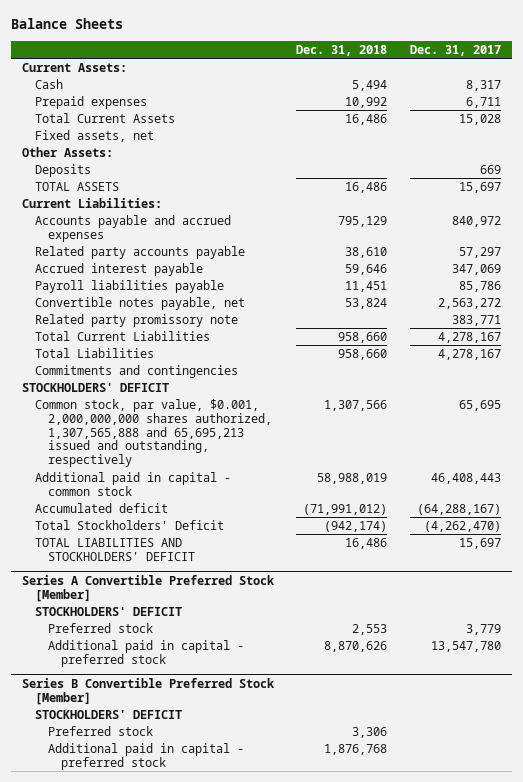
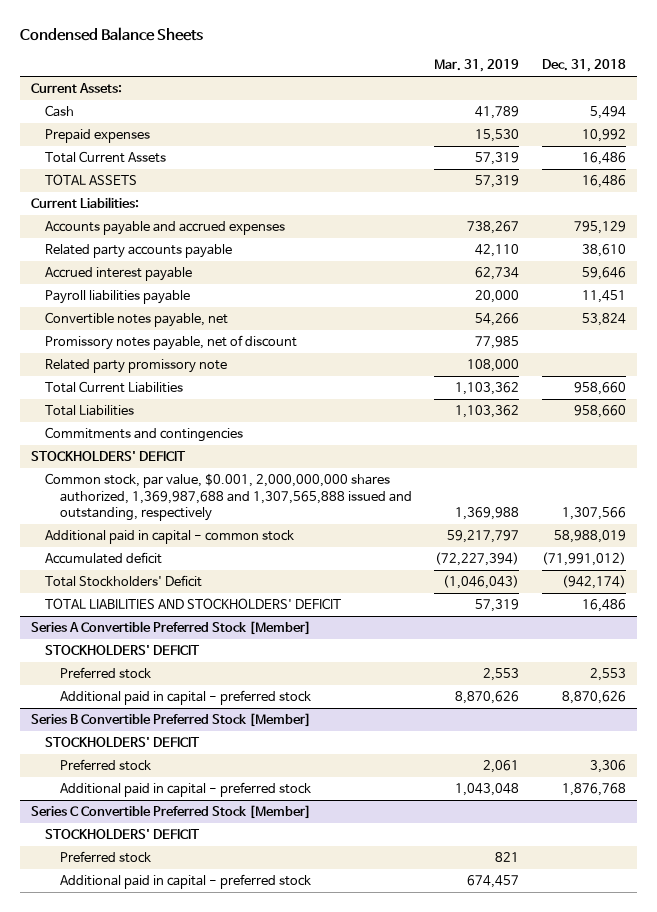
- Balance Sheets
+ Condensed Balance Sheets
- | Dec. 31, 2018 | Dec. 31, 2017
+ | Mar. 31, 2019 | Dec. 31, 2018
- Fixed assets, net
- Other Assets:
- Deposits | | 669
+ Promissory notes payable, net of discount | 77,985 |
- Common stock, par value, $0.001, 2,000,000,000 shares authorized, 1,307,565,888 and 65,695,213 issued and outstanding, respectively | 1,307,566 | 65,695
+ Common stock, par value, $0.001, 2,000,000,000 shares authorized, 1,369,987,688 and 1,307,565,888 issued and outstanding, respectively | 1,369,988 | 1,307,566
+ Series C Convertible Preferred Stock [Member]
+ STOCKHOLDERS' DEFICIT
+ Preferred stock | 821 |
+ Additional paid in capital - preferred stock | 674,457 |

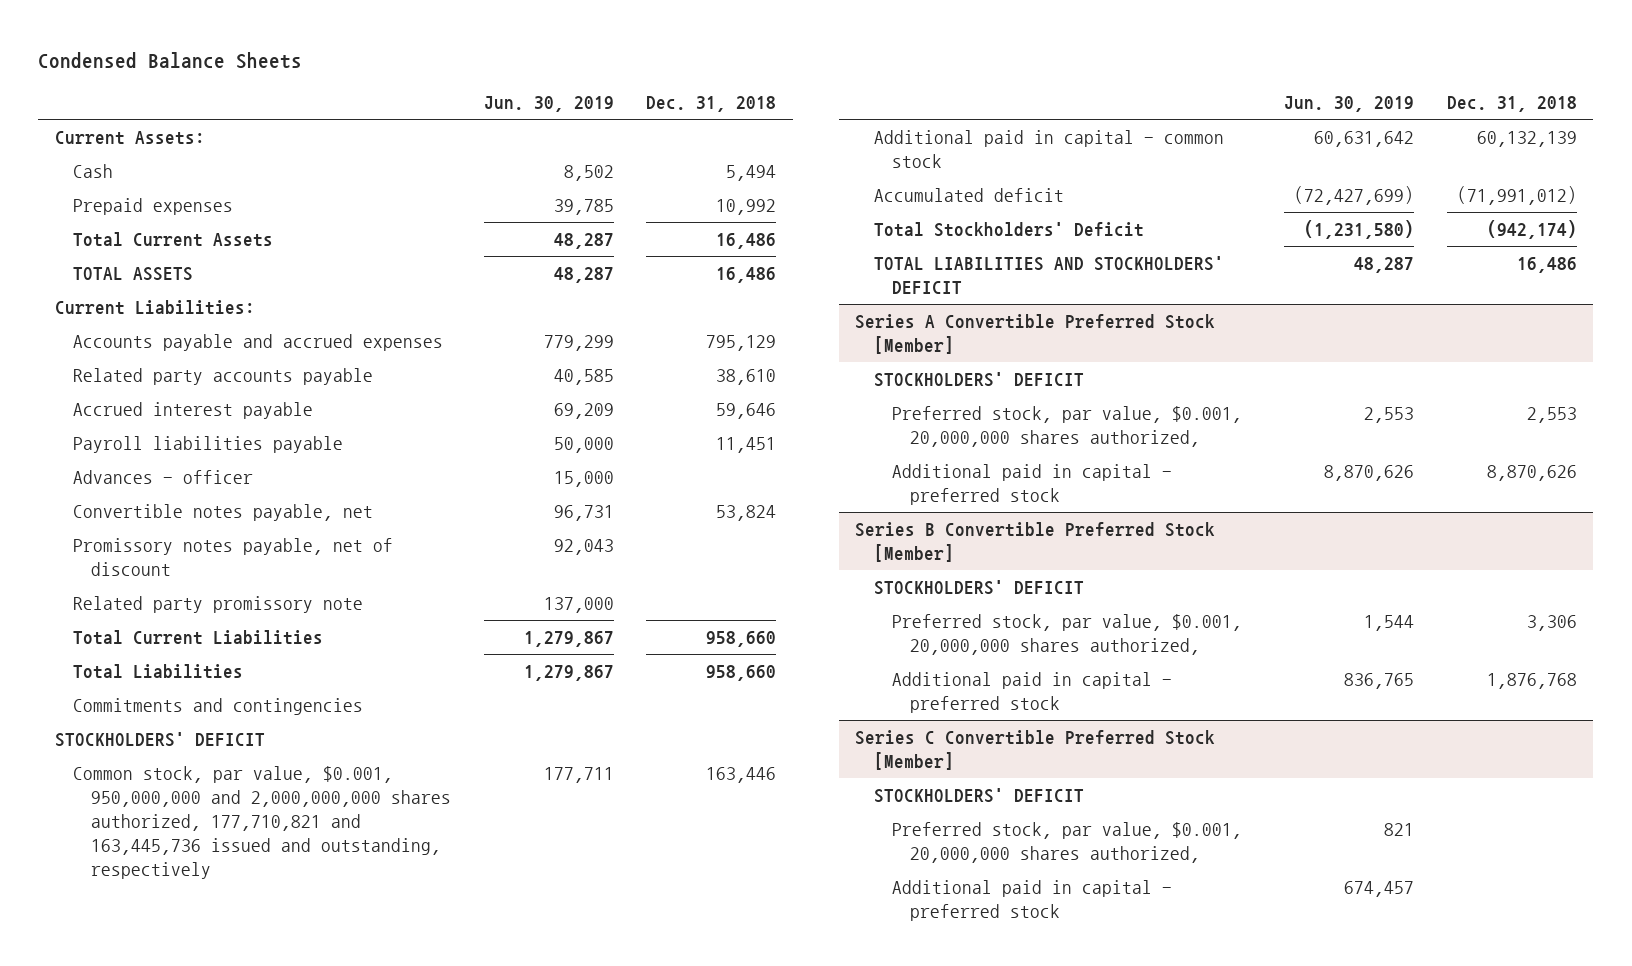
- | Mar. 31, 2019 | Dec. 31, 2018
+ | Jun. 30, 2019 | Dec. 31, 2018
+ Advances - officer | 15,000 |
- Common stock, par value, $0.001, 2,000,000,000 shares authorized, 1,369,987,688 and 1,307,565,888 issued and outstanding, respectively | 1,369,988 | 1,307,566
- Additional paid in capital - common stock | 59,217,797 | 58,988,019
+ Common stock, par value, $0.001, 950,000,000 and 2,000,000,000 shares authorized, 177,710,821 and 163,445,736 issued and outstanding, respectively | 177,711 | 163,446
+ Additional paid in capital - common stock | 60,631,642 | 60,132,139
@ Series A Convertible Preferred Stock [Member]
- Preferred stock | 2,553 | 2,553
+ Preferred stock, par value, $0.001, 20,000,000 shares authorized, | 2,553 | 2,553
@ Series B Convertible Preferred Stock [Member]
- Preferred stock | 2,061 | 3,306
+ Preferred stock, par value, $0.001, 20,000,000 shares authorized, | 1,544 | 3,306
@ Series C Convertible Preferred Stock [Member]
- Preferred stock | 821 |
+ Preferred stock, par value, $0.001, 20,000,000 shares authorized, | 821 |

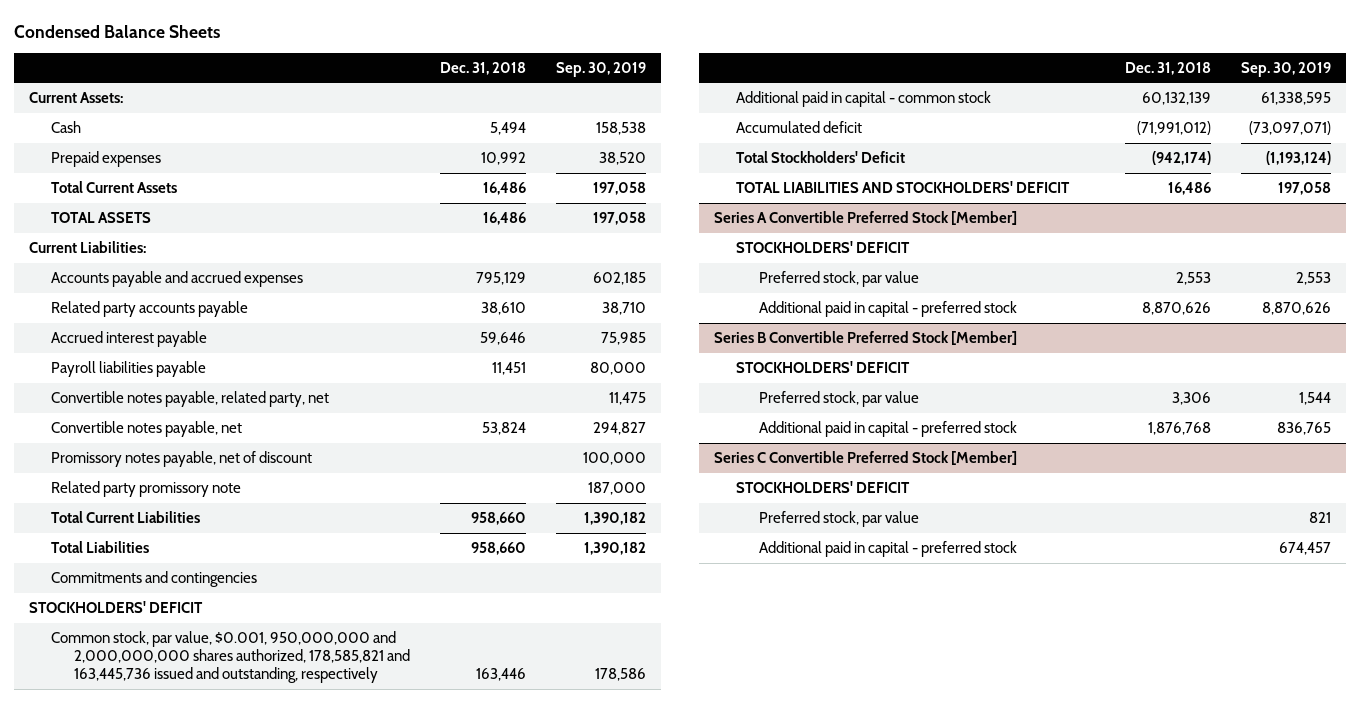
- | Jun. 30, 2019 | Dec. 31, 2018
+ | Dec. 31, 2018 | Sep. 30, 2019
- Advances - officer | 15,000 |
+ Convertible notes payable, related party, net | | 11,475
- Common stock, par value, $0.001, 950,000,000 and 2,000,000,000 shares authorized, 177,710,821 and 163,445,736 issued and outstanding, respectively | 177,711 | 163,446
+ Common stock, par value, $0.001, 950,000,000 and 2,000,000,000 shares authorized, 178,585,821 and 163,445,736 issued and outstanding, respectively | 163,446 | 178,586
@ Series A Convertible Preferred Stock [Member]
- Preferred stock, par value, $0.001, 20,000,000 shares authorized, | 2,553 | 2,553
+ Preferred stock, par value | 2,553 | 2,553
@ Series B Convertible Preferred Stock [Member]
- Preferred stock, par value, $0.001, 20,000,000 shares authorized, | 1,544 | 3,306
+ Preferred stock, par value | 3,306 | 1,544
@ Series C Convertible Preferred Stock [Member]
- Preferred stock, par value, $0.001, 20,000,000 shares authorized, | 821 |
+ Preferred stock, par value | | 821

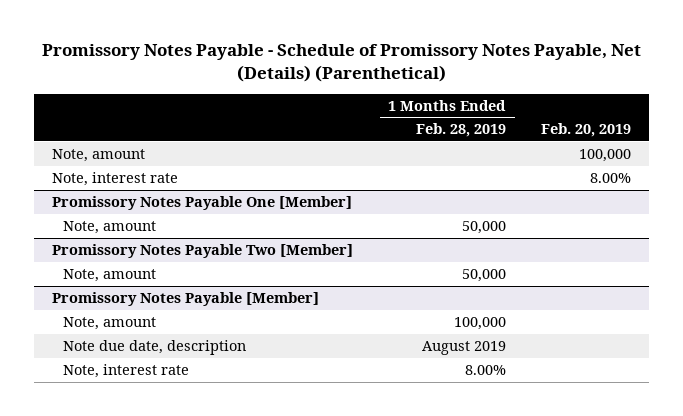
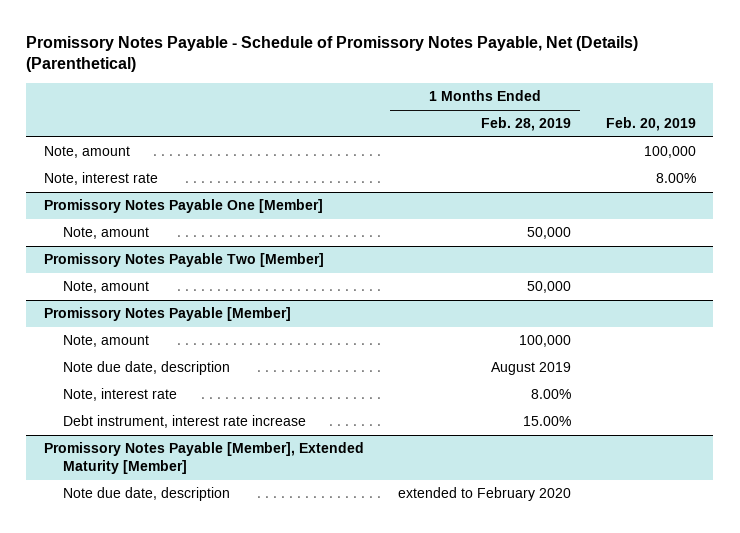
@ Promissory Notes Payable [Member]
+ Debt instrument, interest rate increase | 15.00% |
+ Promissory Notes Payable [Member], Extended Maturity [Member]
+ Note due date, description | extended to February 2020 |

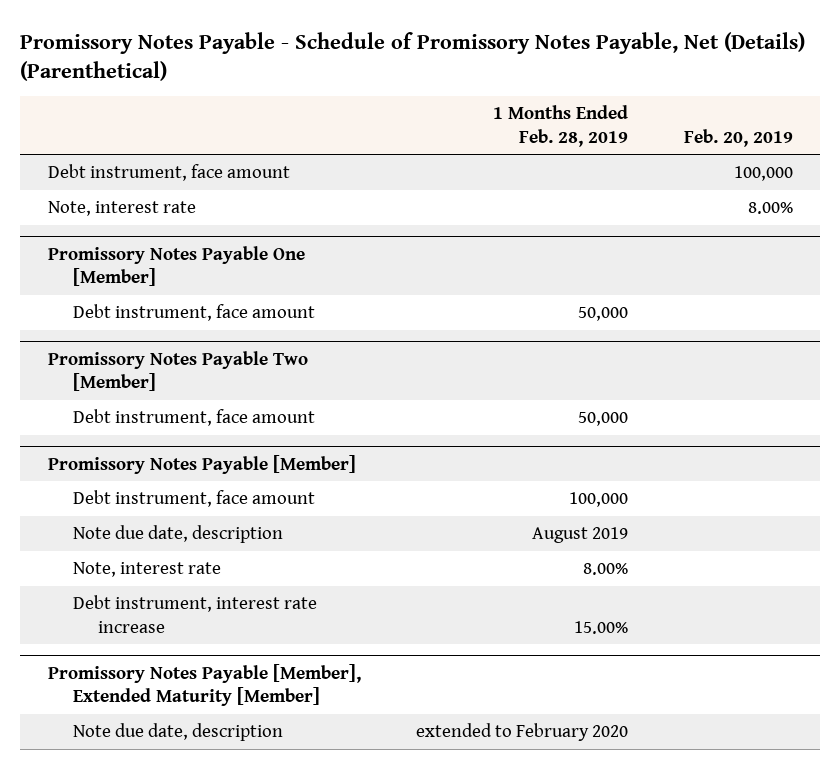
- Note, amount | | 100,000
+ Debt instrument, face amount | | 100,000
@ Promissory Notes Payable One [Member]
- Note, amount | 50,000 |
+ Debt instrument, face amount | 50,000 |
@ Promissory Notes Payable Two [Member]
- Note, amount | 50,000 |
+ Debt instrument, face amount | 50,000 |
@ Promissory Notes Payable [Member]
- Note, amount | 100,000 |
+ Debt instrument, face amount | 100,000 |

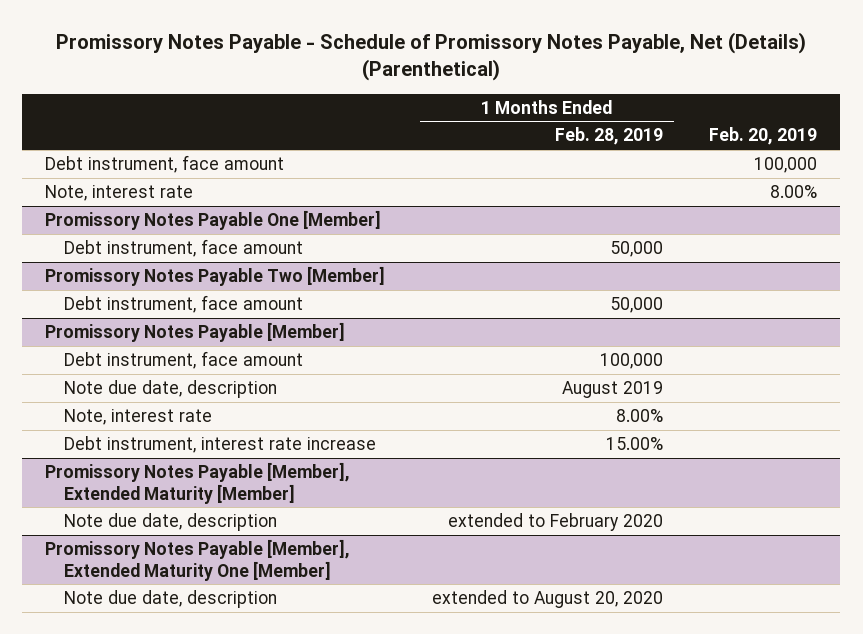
+ Promissory Notes Payable [Member], Extended Maturity One [Member]
+ Note due date, description | extended to August 20, 2020 |

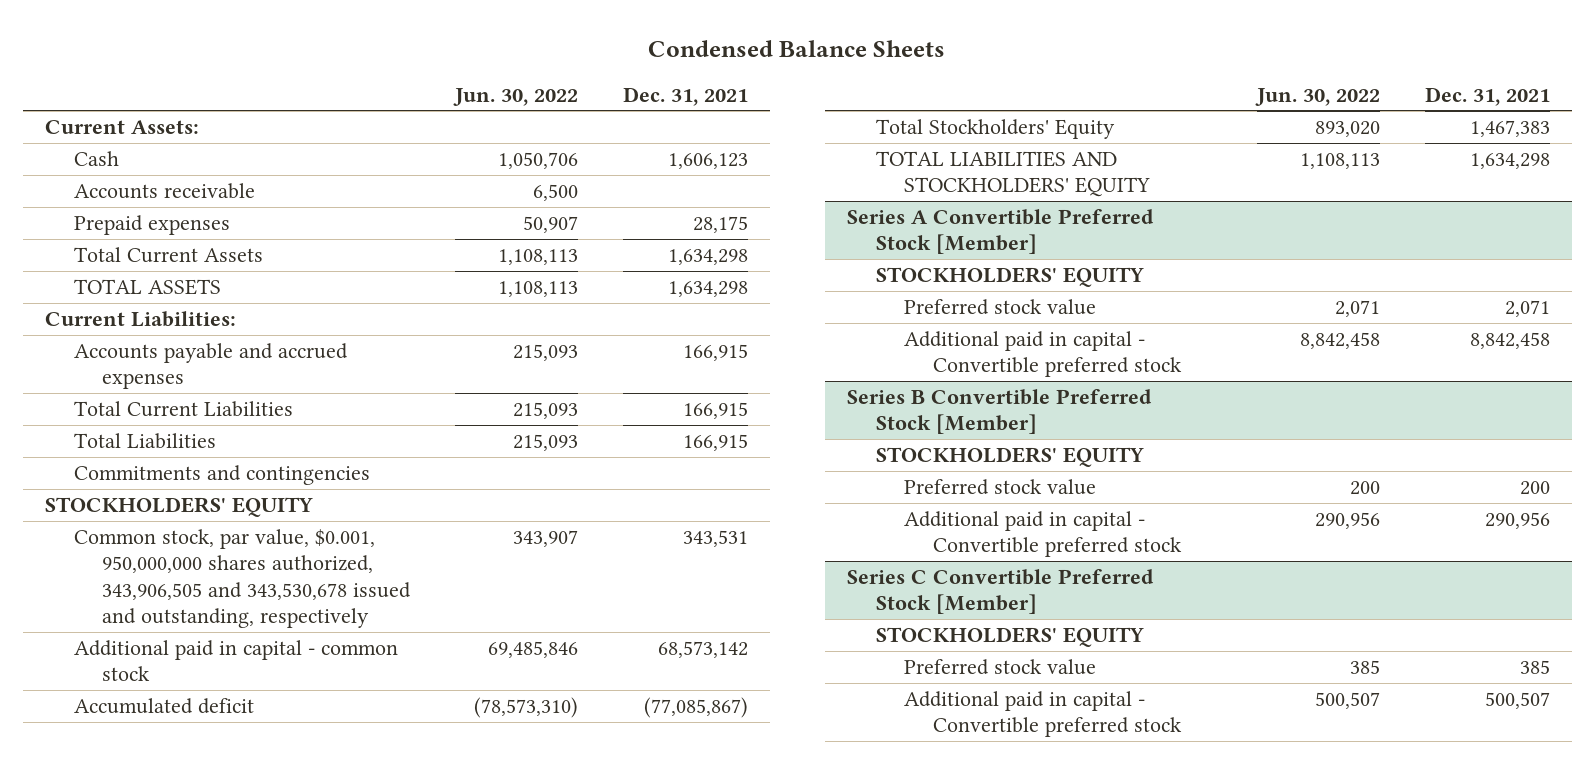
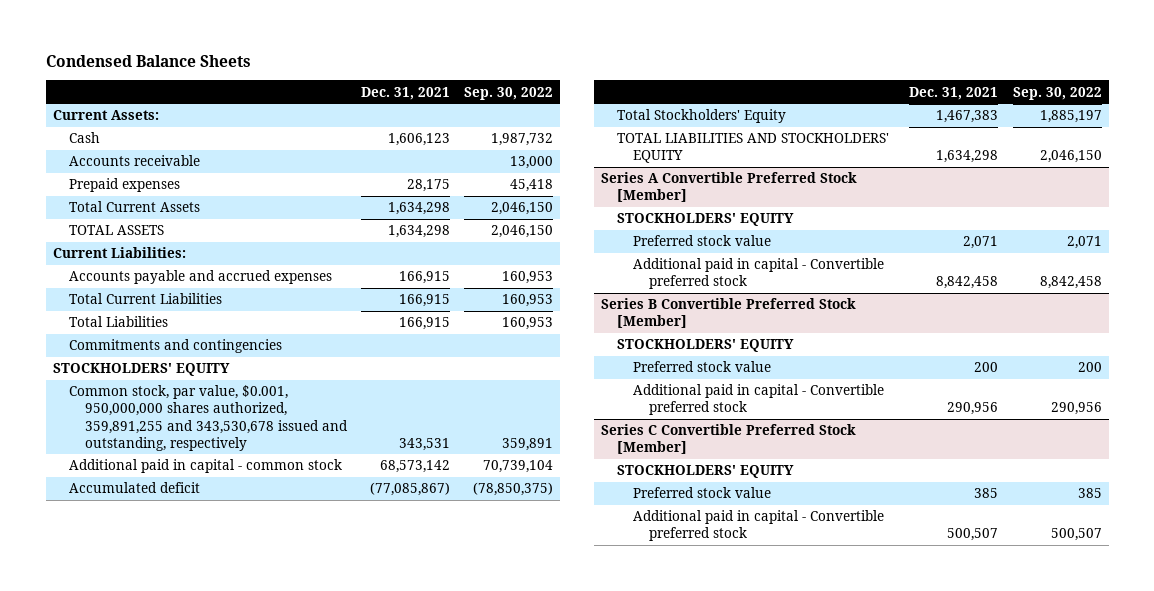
- | Jun. 30, 2022 | Dec. 31, 2021
+ | Dec. 31, 2021 | Sep. 30, 2022
- Common stock, par value, $0.001, 950,000,000 shares authorized, 343,906,505 and 343,530,678 issued and outstanding, respectively | 343,907 | 343,531
+ Common stock, par value, $0.001, 950,000,000 shares authorized, 359,891,255 and 343,530,678 issued and outstanding, respectively | 343,531 | 359,891

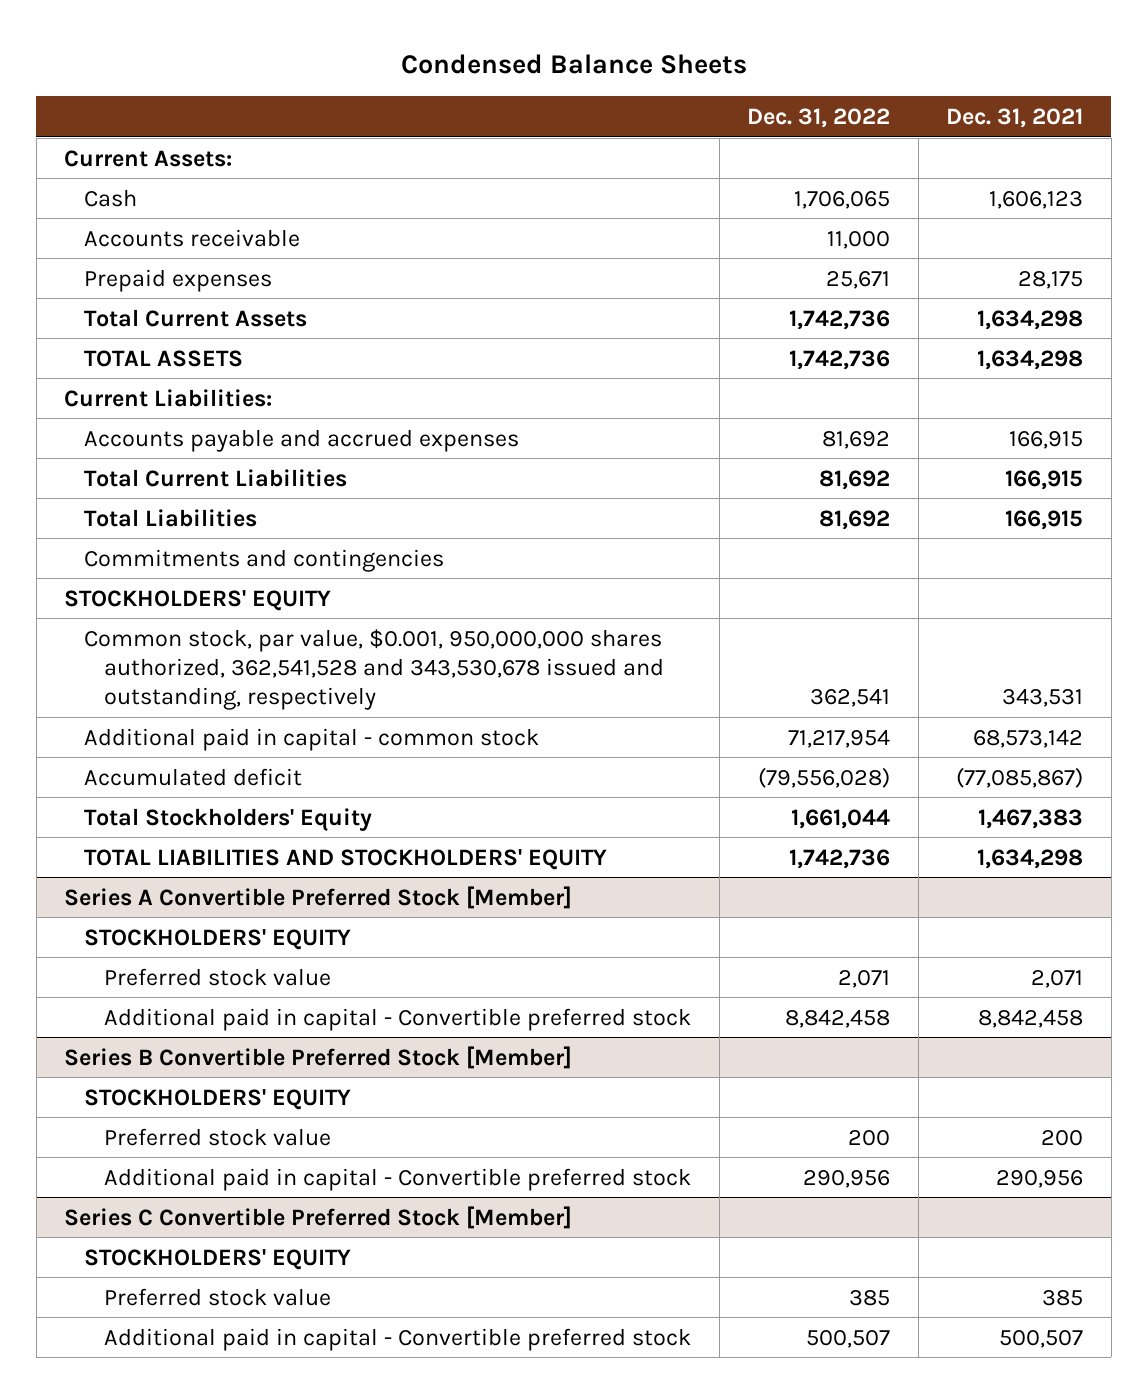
- | Dec. 31, 2021 | Sep. 30, 2022
+ | Dec. 31, 2022 | Dec. 31, 2021
- Common stock, par value, $0.001, 950,000,000 shares authorized, 359,891,255 and 343,530,678 issued and outstanding, respectively | 343,531 | 359,891
+ Common stock, par value, $0.001, 950,000,000 shares authorized, 362,541,528 and 343,530,678 issued and outstanding, respectively | 362,541 | 343,531

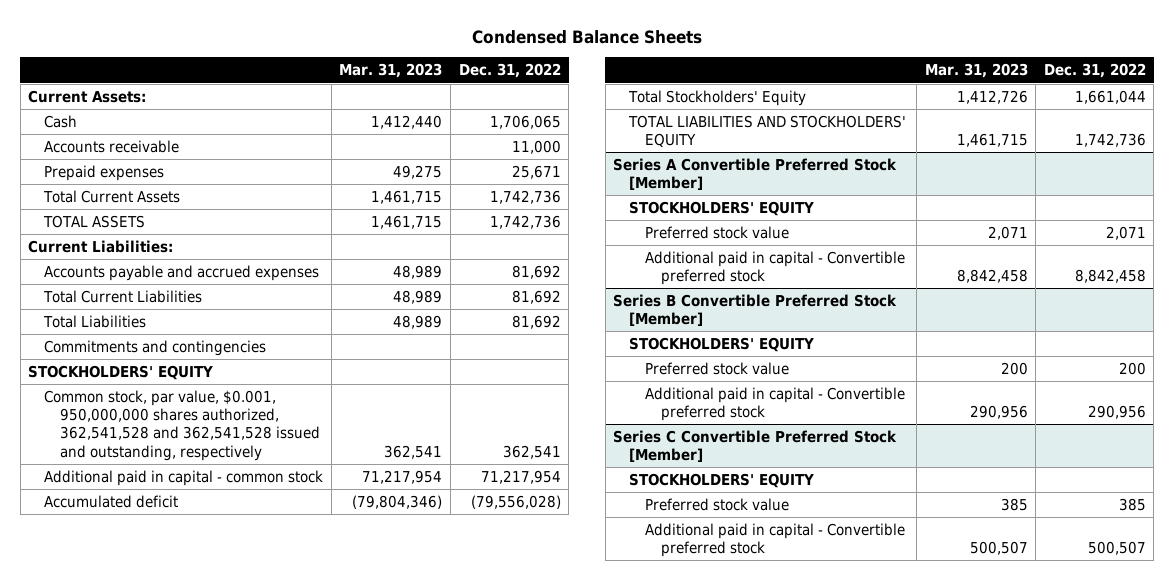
- | Dec. 31, 2022 | Dec. 31, 2021
+ | Mar. 31, 2023 | Dec. 31, 2022
- Common stock, par value, $0.001, 950,000,000 shares authorized, 362,541,528 and 343,530,678 issued and outstanding, respectively | 362,541 | 343,531
+ Common stock, par value, $0.001, 950,000,000 shares authorized, 362,541,528 and 362,541,528 issued and outstanding, respectively | 362,541 | 362,541

